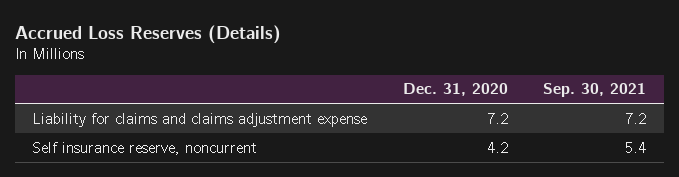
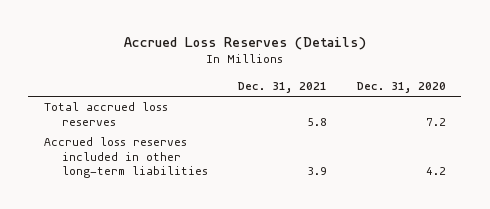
- | Dec. 31, 2020 | Sep. 30, 2021
+ | Dec. 31, 2021 | Dec. 31, 2020
- Liability for claims and claims adjustment expense | 7.2 | 7.2
- Self insurance reserve, noncurrent | 4.2 | 5.4
+ Total accrued loss reserves | 5.8 | 7.2
+ Accrued loss reserves included in other long-term liabilities | 3.9 | 4.2

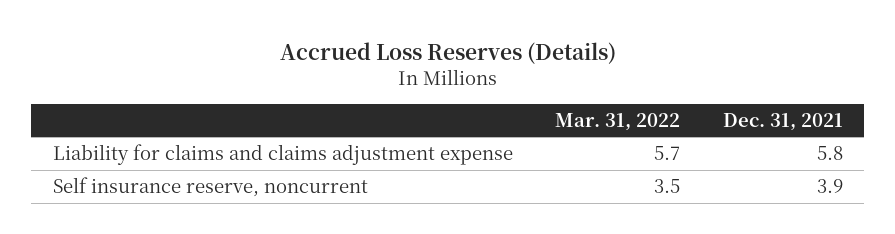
- | Dec. 31, 2021 | Dec. 31, 2020
+ | Mar. 31, 2022 | Dec. 31, 2021
- Total accrued loss reserves | 5.8 | 7.2
- Accrued loss reserves included in other long-term liabilities | 3.9 | 4.2
+ Liability for claims and claims adjustment expense | 5.7 | 5.8
+ Self insurance reserve, noncurrent | 3.5 | 3.9

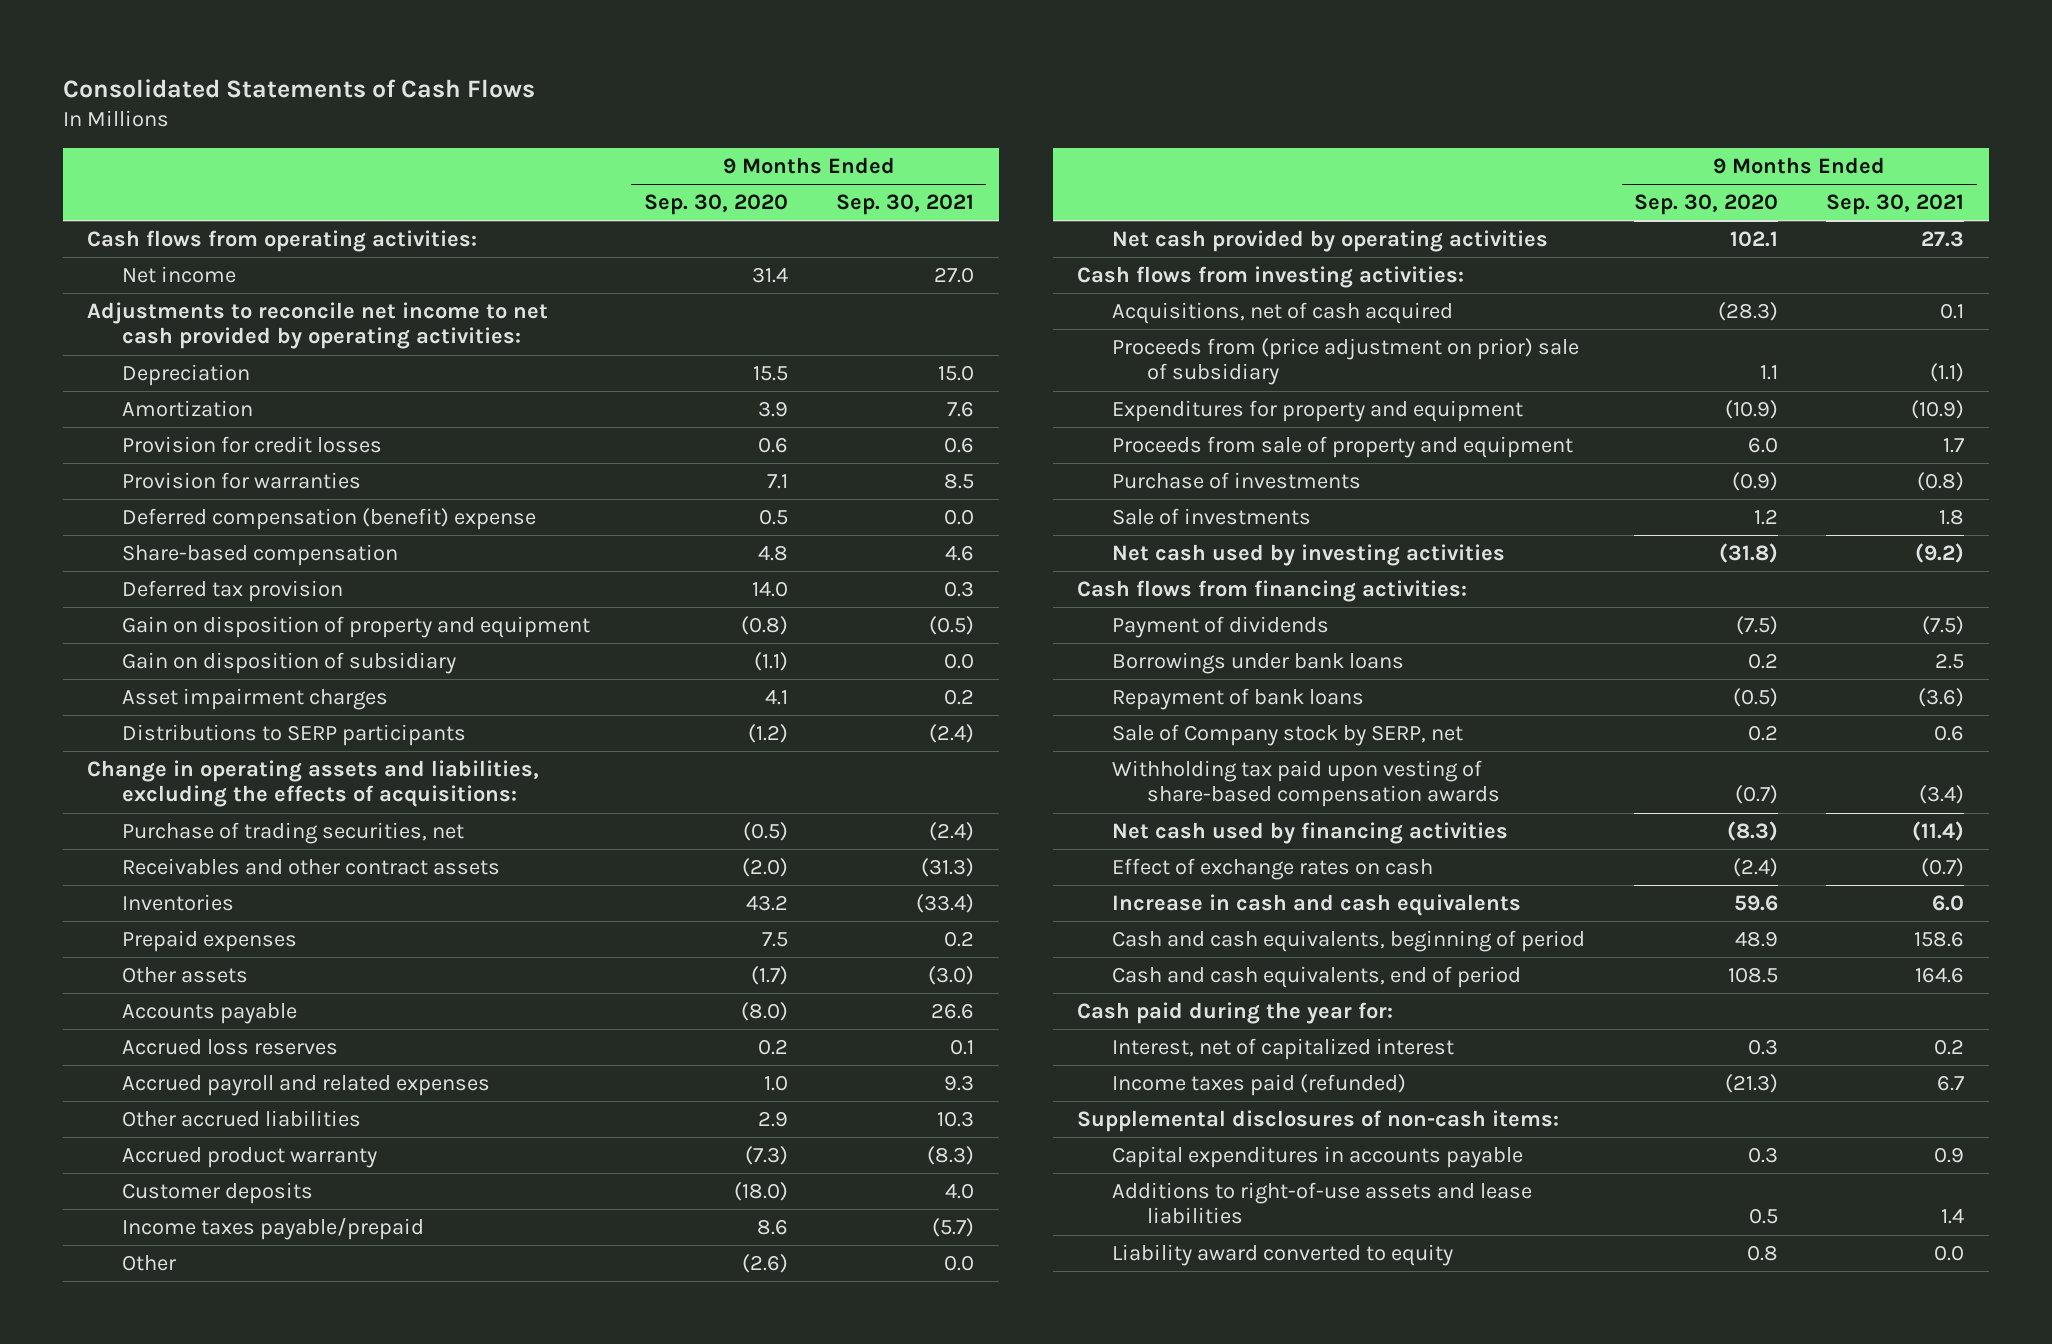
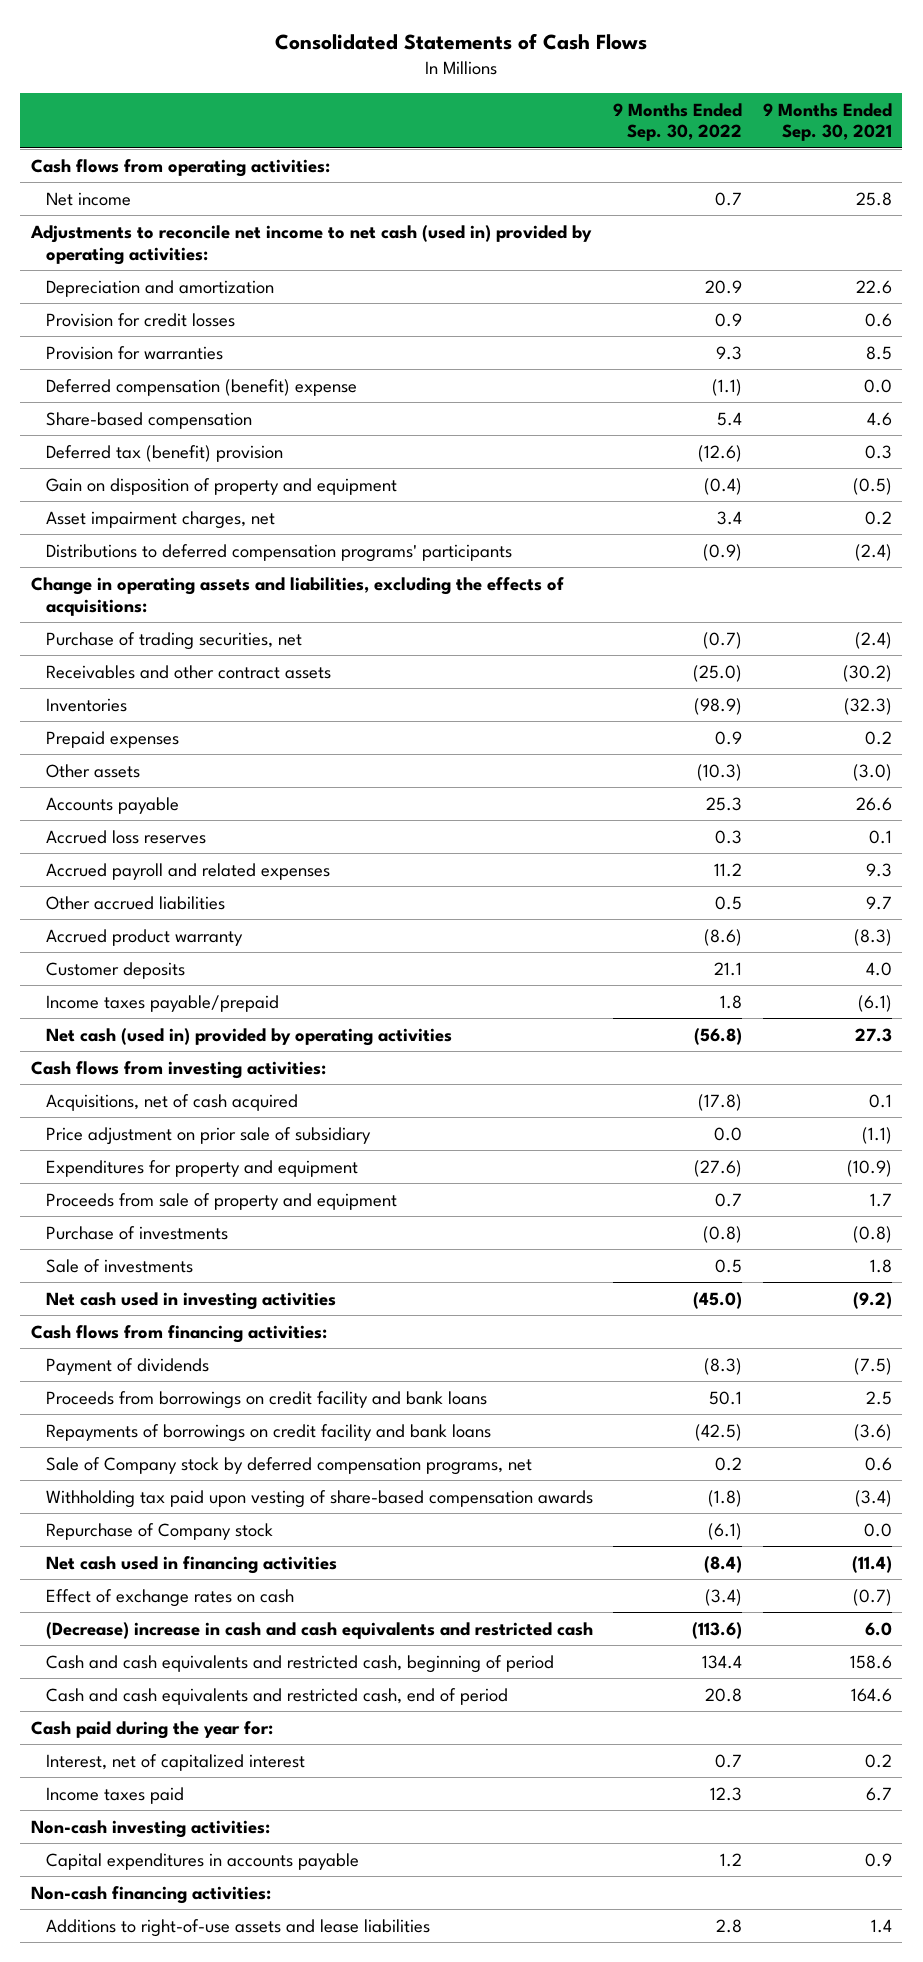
- | 9 Months Ended Sep. 30, 2020 | 9 Months Ended Sep. 30, 2021
+ | 9 Months Ended Sep. 30, 2022 | 9 Months Ended Sep. 30, 2021
- Net income | 31.4 | 27.0
- Adjustments to reconcile net income to net cash provided by operating activities:
- Depreciation | 15.5 | 15.0
- Amortization | 3.9 | 7.6
+ Net income | 0.7 | 25.8
+ Adjustments to reconcile net income to net cash (used in) provided by operating activities:
+ Depreciation and amortization | 20.9 | 22.6
- Deferred tax provision | 14.0 | 0.3
+ Deferred tax (benefit) provision | (12.6) | 0.3
- Gain on disposition of subsidiary | (1.1) | 0.0
- Asset impairment charges | 4.1 | 0.2
- Distributions to SERP participants | (1.2) | (2.4)
+ Asset impairment charges, net | 3.4 | 0.2
+ Distributions to deferred compensation programs' participants | (0.9) | (2.4)
- Receivables and other contract assets | (2.0) | (31.3)
- Inventories | 43.2 | (33.4)
+ Receivables and other contract assets | (25.0) | (30.2)
+ Inventories | (98.9) | (32.3)
- Other accrued liabilities | 2.9 | 10.3
+ Other accrued liabilities | 0.5 | 9.7
- Income taxes payable/prepaid | 8.6 | (5.7)
- Other | (2.6) | 0.0
- Net cash provided by operating activities | 102.1 | 27.3
+ Income taxes payable/prepaid | 1.8 | (6.1)
+ Net cash (used in) provided by operating activities | (56.8) | 27.3
- Proceeds from (price adjustment on prior) sale of subsidiary | 1.1 | (1.1)
+ Price adjustment on prior sale of subsidiary | 0.0 | (1.1)
- Net cash used by investing activities | (31.8) | (9.2)
+ Net cash used in investing activities | (45.0) | (9.2)
- Borrowings under bank loans | 0.2 | 2.5
- Repayment of bank loans | (0.5) | (3.6)
- Sale of Company stock by SERP, net | 0.2 | 0.6
+ Proceeds from borrowings on credit facility and bank loans | 50.1 | 2.5
+ Repayments of borrowings on credit facility and bank loans | (42.5) | (3.6)
+ Sale of Company stock by deferred compensation programs, net | 0.2 | 0.6
- Net cash used by financing activities | (8.3) | (11.4)
+ Repurchase of Company stock | (6.1) | 0.0
+ Net cash used in financing activities | (8.4) | (11.4)
- Increase in cash and cash equivalents | 59.6 | 6.0
- Cash and cash equivalents, beginning of period | 48.9 | 158.6
- Cash and cash equivalents, end of period | 108.5 | 164.6
+ (Decrease) increase in cash and cash equivalents and restricted cash | (113.6) | 6.0
+ Cash and cash equivalents and restricted cash, beginning of period | 134.4 | 158.6
+ Cash and cash equivalents and restricted cash, end of period | 20.8 | 164.6
- Income taxes paid (refunded) | (21.3) | 6.7
- Supplemental disclosures of non-cash items:
+ Income taxes paid | 12.3 | 6.7
+ Non-cash investing activities:
+ Non-cash financing activities:
- Liability award converted to equity | 0.8 | 0.0

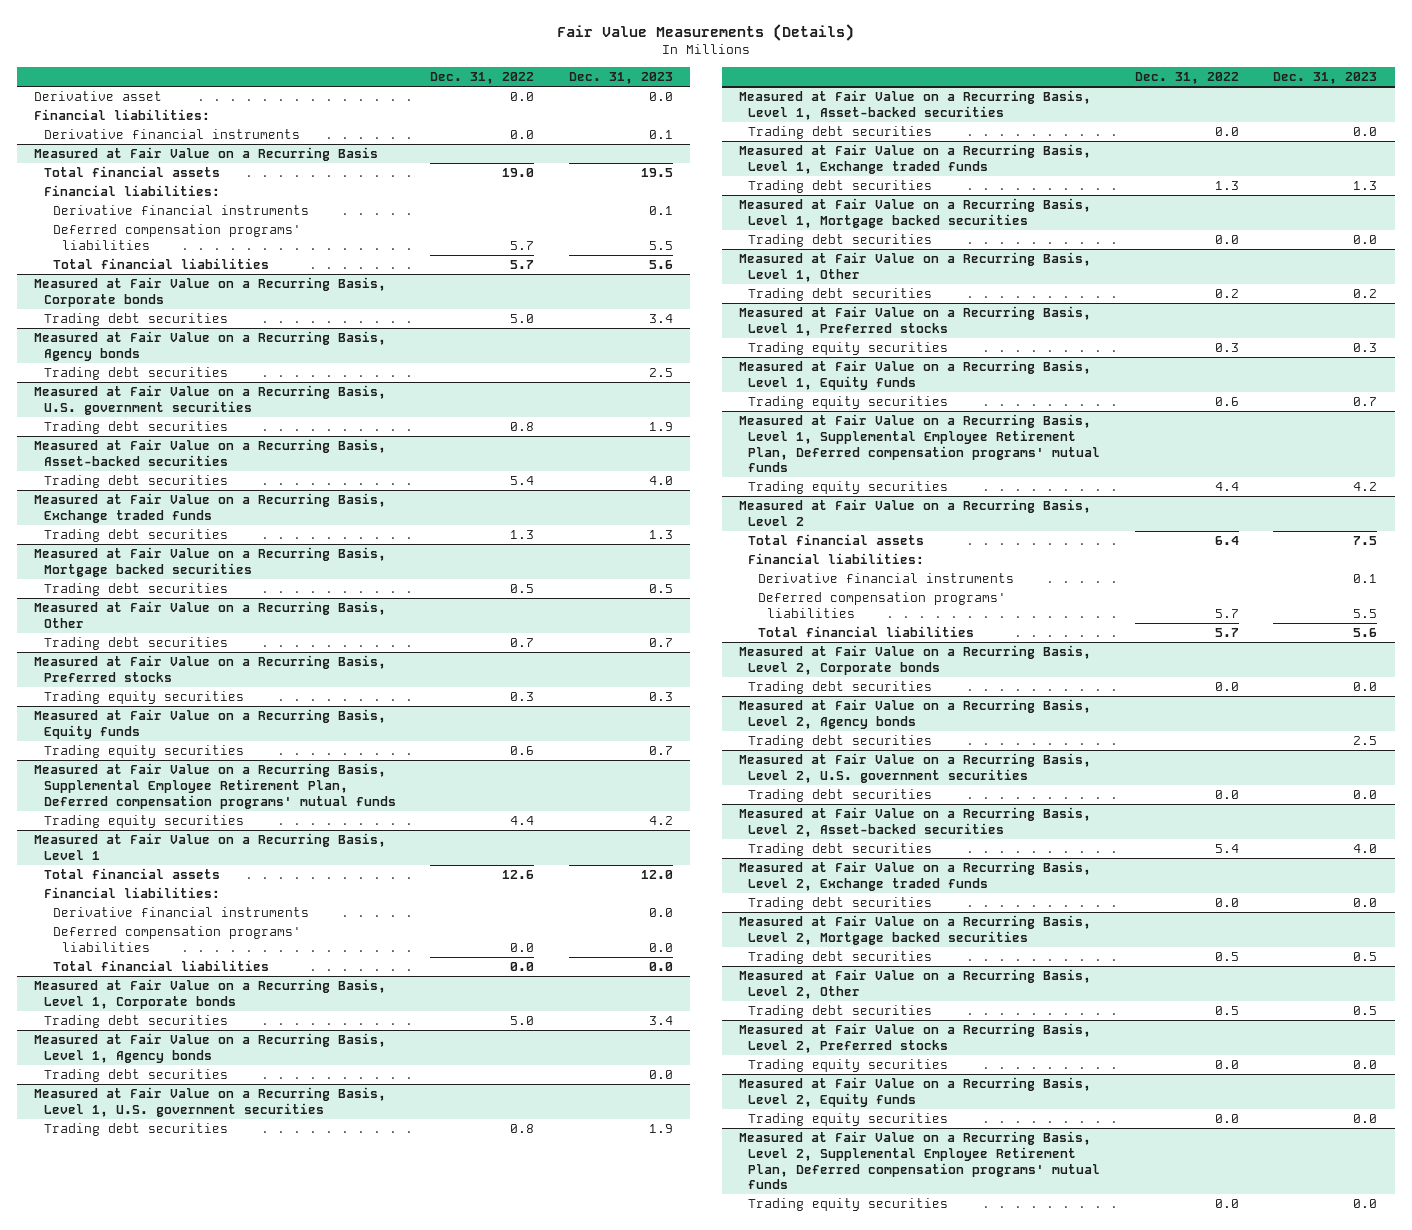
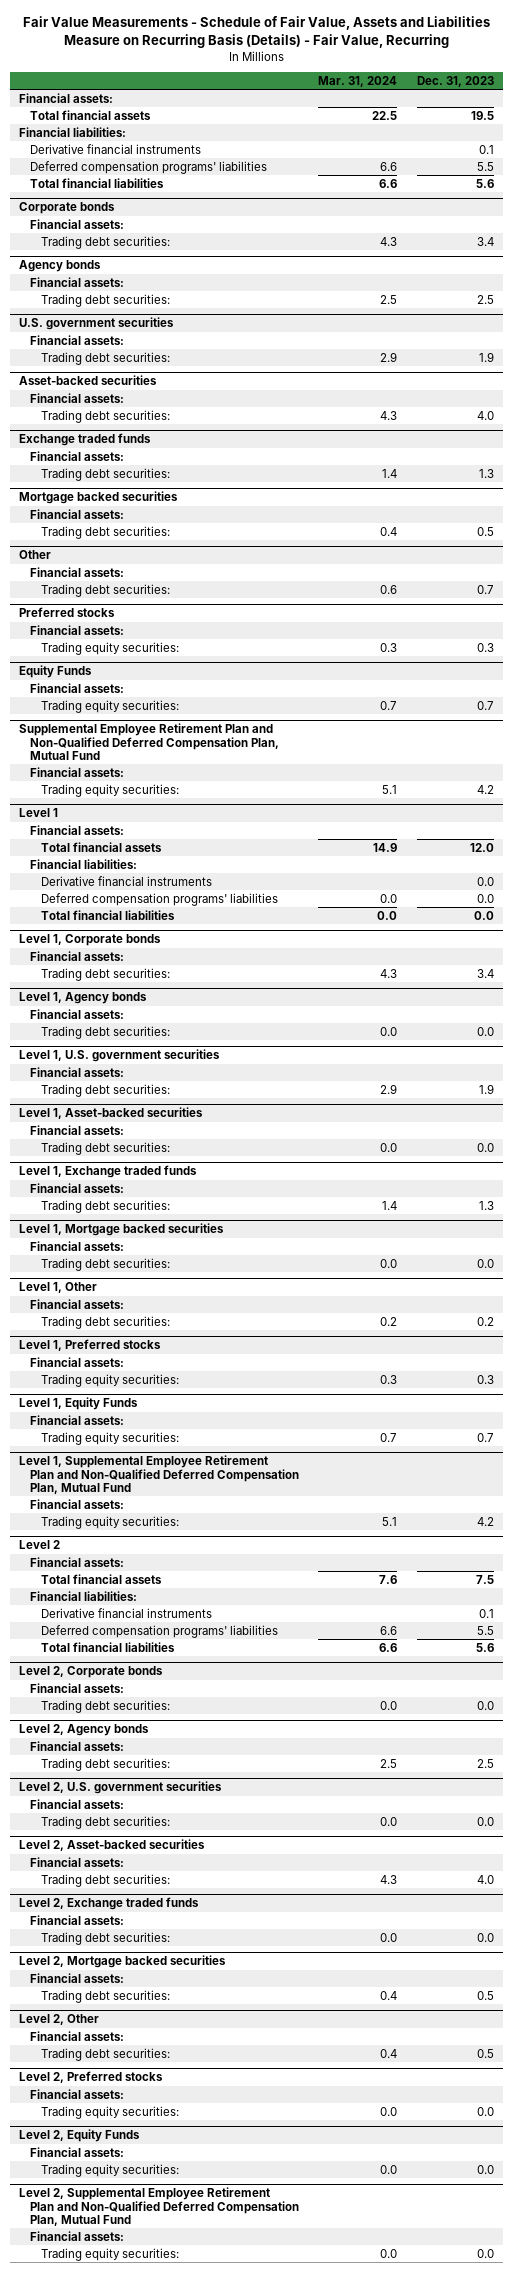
- Fair Value Measurements (Details)
+ Fair Value Measurements - Schedule of Fair Value, Assets and Liabilities Measure on Recurring Basis (Details) - Fair Value, Recurring
- | Dec. 31, 2022 | Dec. 31, 2023
+ | Mar. 31, 2024 | Dec. 31, 2023
- Derivative asset | 0.0 | 0.0
- Financial liabilities:
- Derivative financial instruments | 0.0 | 0.1
- Measured at Fair Value on a Recurring Basis
+ Financial assets:
- Measured at Fair Value on a Recurring Basis, Corporate bonds
- Trading debt securities | 5.0 | 3.4
- Measured at Fair Value on a Recurring Basis, Agency bonds
- Trading debt securities | | 2.5
- Measured at Fair Value on a Recurring Basis, U.S. government securities
- Trading debt securities | 0.8 | 1.9
- Measured at Fair Value on a Recurring Basis, Asset-backed securities
- Trading debt securities | 5.4 | 4.0
- Measured at Fair Value on a Recurring Basis, Exchange traded funds
- Trading debt securities | 1.3 | 1.3
- Measured at Fair Value on a Recurring Basis, Mortgage backed securities
- Trading debt securities | 0.5 | 0.5
- Measured at Fair Value on a Recurring Basis, Other
- Trading debt securities | 0.7 | 0.7
- Measured at Fair Value on a Recurring Basis, Preferred stocks
- Trading equity securities | 0.3 | 0.3
- Measured at Fair Value on a Recurring Basis, Equity funds
- Trading equity securities | 0.6 | 0.7
- Measured at Fair Value on a Recurring Basis, Supplemental Employee Retirement Plan, Deferred compensation programs' mutual funds
- Trading equity securities | 4.4 | 4.2
- Measured at Fair Value on a Recurring Basis, Level 1
+ Corporate bonds
+ Financial assets:
+ Trading debt securities: | 4.3 | 3.4
+ Agency bonds
+ Financial assets:
+ Trading debt securities: | 2.5 | 2.5
+ U.S. government securities
+ Financial assets:
+ Trading debt securities: | 2.9 | 1.9
+ Asset-backed securities
+ Financial assets:
+ Trading debt securities: | 4.3 | 4.0
+ Exchange traded funds
+ Financial assets:
+ Trading debt securities: | 1.4 | 1.3
+ Mortgage backed securities
+ Financial assets:
+ Trading debt securities: | 0.4 | 0.5
+ Other
+ Financial assets:
+ Trading debt securities: | 0.6 | 0.7
+ Preferred stocks
+ Financial assets:
+ Trading equity securities: | 0.3 | 0.3
+ Equity Funds
+ Financial assets:
+ Trading equity securities: | 0.7 | 0.7
+ Supplemental Employee Retirement Plan and Non-Qualified Deferred Compensation Plan, Mutual Fund
+ Financial assets:
+ Trading equity securities: | 5.1 | 4.2
+ Level 1
+ Financial assets:
- Measured at Fair Value on a Recurring Basis, Level 1, Corporate bonds
- Trading debt securities | 5.0 | 3.4
- Measured at Fair Value on a Recurring Basis, Level 1, Agency bonds
- Trading debt securities | | 0.0
- Measured at Fair Value on a Recurring Basis, Level 1, U.S. government securities
- Trading debt securities | 0.8 | 1.9
- Measured at Fair Value on a Recurring Basis, Level 1, Asset-backed securities
- Trading debt securities | 0.0 | 0.0
- Measured at Fair Value on a Recurring Basis, Level 1, Exchange traded funds
- Trading debt securities | 1.3 | 1.3
- Measured at Fair Value on a Recurring Basis, Level 1, Mortgage backed securities
- Trading debt securities | 0.0 | 0.0
- Measured at Fair Value on a Recurring Basis, Level 1, Other
- Trading debt securities | 0.2 | 0.2
- Measured at Fair Value on a Recurring Basis, Level 1, Preferred stocks
- Trading equity securities | 0.3 | 0.3
- Measured at Fair Value on a Recurring Basis, Level 1, Equity funds
- Trading equity securities | 0.6 | 0.7
- Measured at Fair Value on a Recurring Basis, Level 1, Supplemental Employee Retirement Plan, Deferred compensation programs' mutual funds
- Trading equity securities | 4.4 | 4.2
- Measured at Fair Value on a Recurring Basis, Level 2
+ Level 1, Corporate bonds
+ Financial assets:
+ Trading debt securities: | 4.3 | 3.4
+ Level 1, Agency bonds
+ Financial assets:
+ Trading debt securities: | 0.0 | 0.0
+ Level 1, U.S. government securities
+ Financial assets:
+ Trading debt securities: | 2.9 | 1.9
+ Level 1, Asset-backed securities
+ Financial assets:
+ Trading debt securities: | 0.0 | 0.0
+ Level 1, Exchange traded funds
+ Financial assets:
+ Trading debt securities: | 1.4 | 1.3
+ Level 1, Mortgage backed securities
+ Financial assets:
+ Trading debt securities: | 0.0 | 0.0
+ Level 1, Other
+ Financial assets:
+ Trading debt securities: | 0.2 | 0.2
+ Level 1, Preferred stocks
+ Financial assets:
+ Trading equity securities: | 0.3 | 0.3
+ Level 1, Equity Funds
+ Financial assets:
+ Trading equity securities: | 0.7 | 0.7
+ Level 1, Supplemental Employee Retirement Plan and Non-Qualified Deferred Compensation Plan, Mutual Fund
+ Financial assets:
+ Trading equity securities: | 5.1 | 4.2
+ Level 2
+ Financial assets:
- Measured at Fair Value on a Recurring Basis, Level 2, Corporate bonds
- Trading debt securities | 0.0 | 0.0
- Measured at Fair Value on a Recurring Basis, Level 2, Agency bonds
- Trading debt securities | | 2.5
- Measured at Fair Value on a Recurring Basis, Level 2, U.S. government securities
- Trading debt securities | 0.0 | 0.0
- Measured at Fair Value on a Recurring Basis, Level 2, Asset-backed securities
- Trading debt securities | 5.4 | 4.0
- Measured at Fair Value on a Recurring Basis, Level 2, Exchange traded funds
- Trading debt securities | 0.0 | 0.0
- Measured at Fair Value on a Recurring Basis, Level 2, Mortgage backed securities
- Trading debt securities | 0.5 | 0.5
- Measured at Fair Value on a Recurring Basis, Level 2, Other
- Trading debt securities | 0.5 | 0.5
- Measured at Fair Value on a Recurring Basis, Level 2, Preferred stocks
- Trading equity securities | 0.0 | 0.0
- Measured at Fair Value on a Recurring Basis, Level 2, Equity funds
- Trading equity securities | 0.0 | 0.0
- Measured at Fair Value on a Recurring Basis, Level 2, Supplemental Employee Retirement Plan, Deferred compensation programs' mutual funds
- Trading equity securities | 0.0 | 0.0
+ Level 2, Corporate bonds
+ Financial assets:
+ Trading debt securities: | 0.0 | 0.0
+ Level 2, Agency bonds
+ Financial assets:
+ Trading debt securities: | 2.5 | 2.5
+ Level 2, U.S. government securities
+ Financial assets:
+ Trading debt securities: | 0.0 | 0.0
+ Level 2, Asset-backed securities
+ Financial assets:
+ Trading debt securities: | 4.3 | 4.0
+ Level 2, Exchange traded funds
+ Financial assets:
+ Trading debt securities: | 0.0 | 0.0
+ Level 2, Mortgage backed securities
+ Financial assets:
+ Trading debt securities: | 0.4 | 0.5
+ Level 2, Other
+ Financial assets:
+ Trading debt securities: | 0.4 | 0.5
+ Level 2, Preferred stocks
+ Financial assets:
+ Trading equity securities: | 0.0 | 0.0
+ Level 2, Equity Funds
+ Financial assets:
+ Trading equity securities: | 0.0 | 0.0
+ Level 2, Supplemental Employee Retirement Plan and Non-Qualified Deferred Compensation Plan, Mutual Fund
+ Financial assets:
+ Trading equity securities: | 0.0 | 0.0

